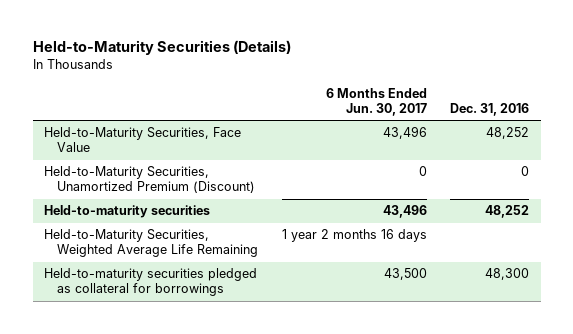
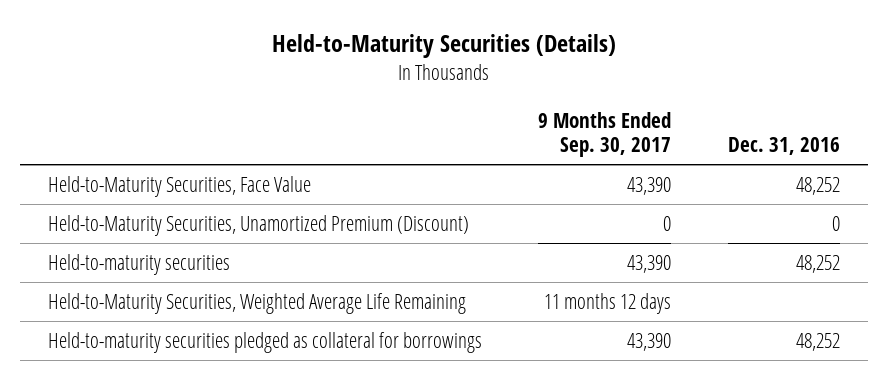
- | 6 Months Ended Jun. 30, 2017 | Dec. 31, 2016
+ | 9 Months Ended Sep. 30, 2017 | Dec. 31, 2016
- Held-to-maturity securities pledged as collateral for borrowings | 43,500 | 48,300
+ Held-to-maturity securities pledged as collateral for borrowings | 43,390 | 48,252

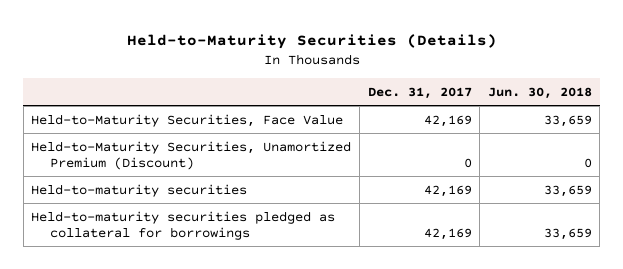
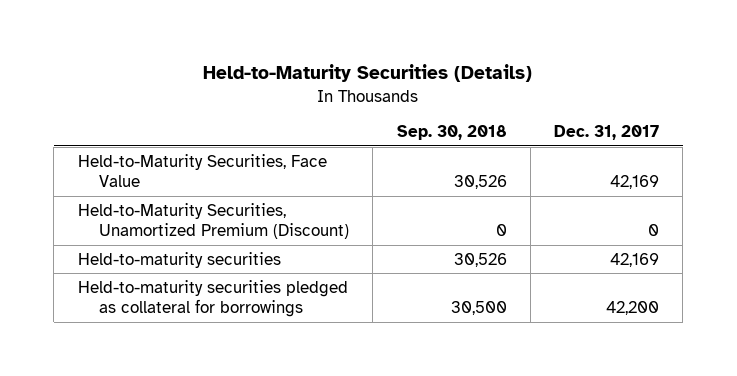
- | Dec. 31, 2017 | Jun. 30, 2018
+ | Sep. 30, 2018 | Dec. 31, 2017
- Held-to-maturity securities pledged as collateral for borrowings | 42,169 | 33,659
+ Held-to-maturity securities pledged as collateral for borrowings | 30,500 | 42,200

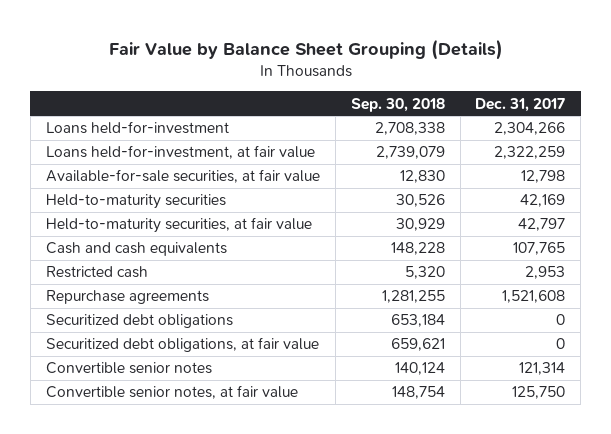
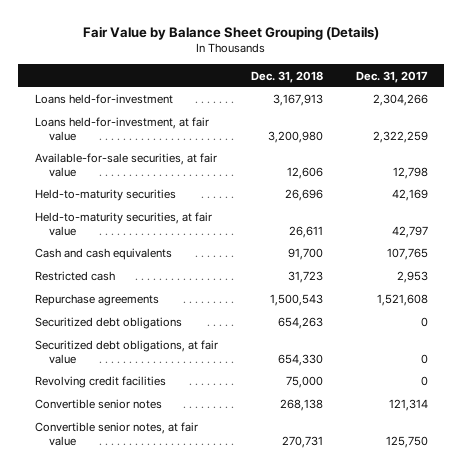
- | Sep. 30, 2018 | Dec. 31, 2017
+ | Dec. 31, 2018 | Dec. 31, 2017
+ Revolving credit facilities | 75,000 | 0

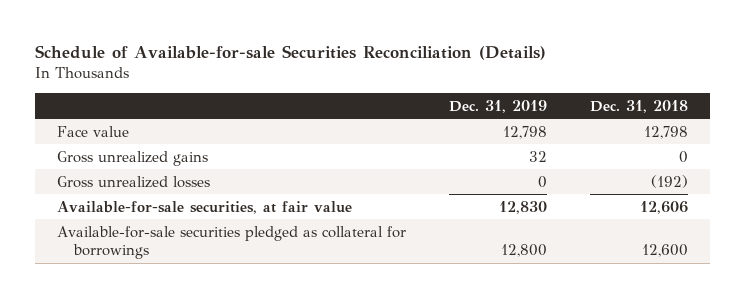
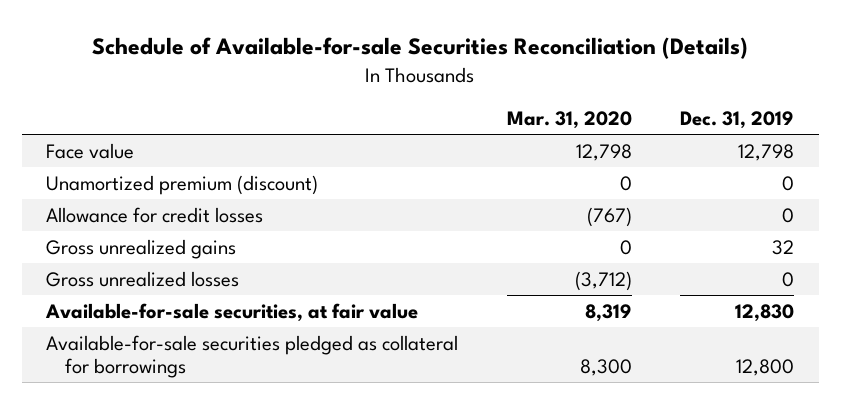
- | Dec. 31, 2019 | Dec. 31, 2018
+ | Mar. 31, 2020 | Dec. 31, 2019
+ Unamortized premium (discount) | 0 | 0
+ Allowance for credit losses | (767) | 0

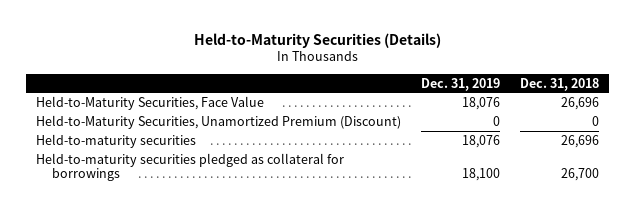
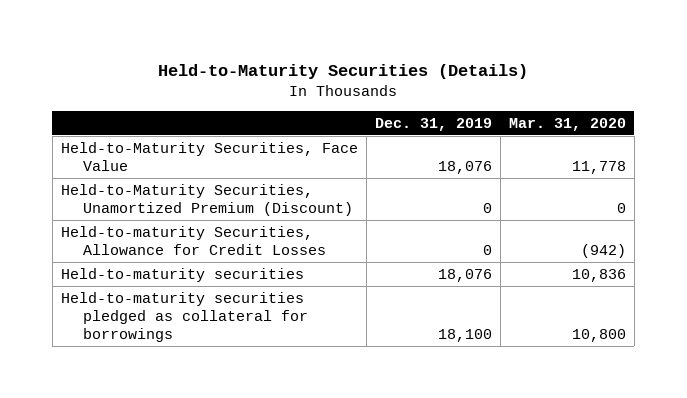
- | Dec. 31, 2019 | Dec. 31, 2018
+ | Dec. 31, 2019 | Mar. 31, 2020
+ Held-to-maturity Securities, Allowance for Credit Losses | 0 | (942)

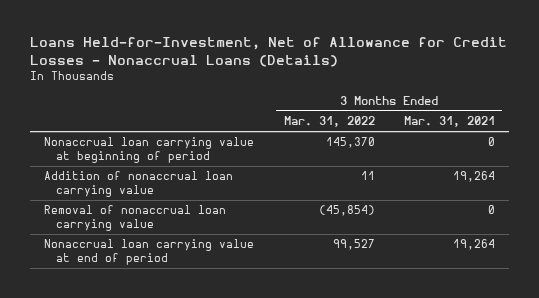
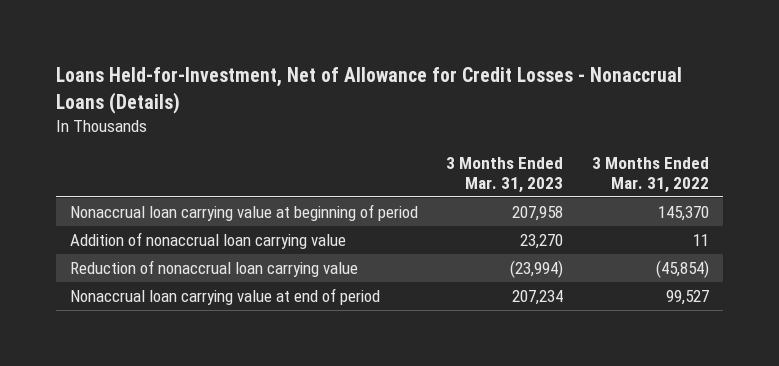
- | 3 Months Ended Mar. 31, 2022 | 3 Months Ended Mar. 31, 2021
+ | 3 Months Ended Mar. 31, 2023 | 3 Months Ended Mar. 31, 2022
- Removal of nonaccrual loan carrying value | (45,854) | 0
+ Reduction of nonaccrual loan carrying value | (23,994) | (45,854)

